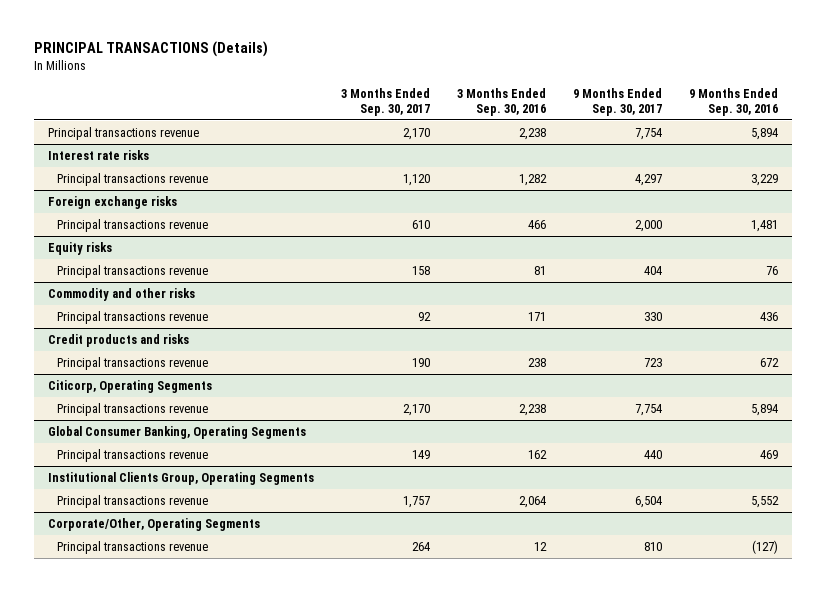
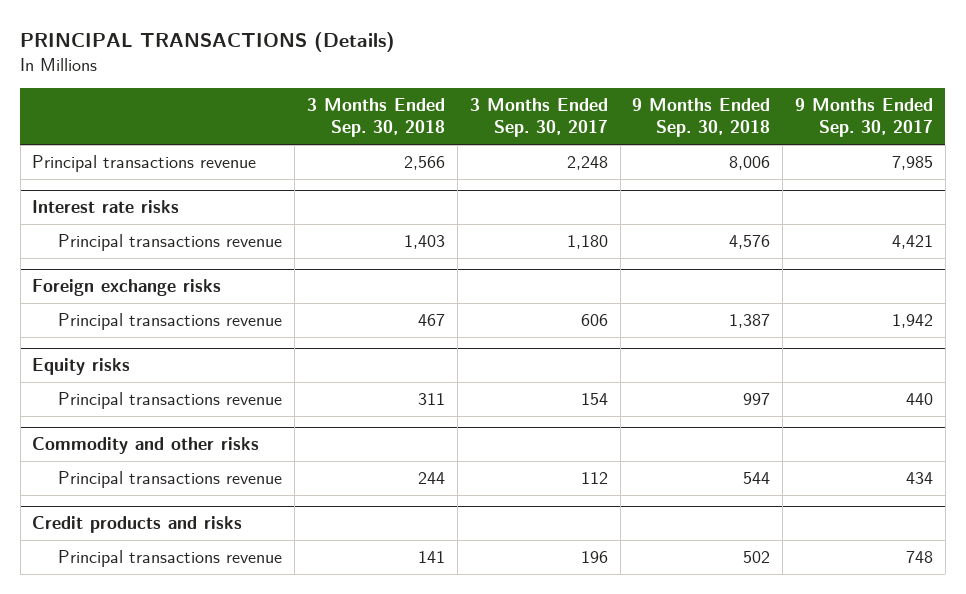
- | 3 Months Ended Sep. 30, 2017 | 3 Months Ended Sep. 30, 2016 | 9 Months Ended Sep. 30, 2017 | 9 Months Ended Sep. 30, 2016
+ | 3 Months Ended Sep. 30, 2018 | 3 Months Ended Sep. 30, 2017 | 9 Months Ended Sep. 30, 2018 | 9 Months Ended Sep. 30, 2017
- Principal transactions revenue | 2,170 | 2,238 | 7,754 | 5,894
+ Principal transactions revenue | 2,566 | 2,248 | 8,006 | 7,985
@ Interest rate risks
- Principal transactions revenue | 1,120 | 1,282 | 4,297 | 3,229
+ Principal transactions revenue | 1,403 | 1,180 | 4,576 | 4,421
@ Foreign exchange risks
- Principal transactions revenue | 610 | 466 | 2,000 | 1,481
+ Principal transactions revenue | 467 | 606 | 1,387 | 1,942
@ Equity risks
- Principal transactions revenue | 158 | 81 | 404 | 76
+ Principal transactions revenue | 311 | 154 | 997 | 440
@ Commodity and other risks
- Principal transactions revenue | 92 | 171 | 330 | 436
+ Principal transactions revenue | 244 | 112 | 544 | 434
@ Credit products and risks
- Principal transactions revenue | 190 | 238 | 723 | 672
- Citicorp, Operating Segments
- Principal transactions revenue | 2,170 | 2,238 | 7,754 | 5,894
- Global Consumer Banking, Operating Segments
- Principal transactions revenue | 149 | 162 | 440 | 469
- Institutional Clients Group, Operating Segments
- Principal transactions revenue | 1,757 | 2,064 | 6,504 | 5,552
- Corporate/Other, Operating Segments
- Principal transactions revenue | 264 | 12 | 810 | (127)
@ Credit products and risks
+ Principal transactions revenue | 141 | 196 | 502 | 748

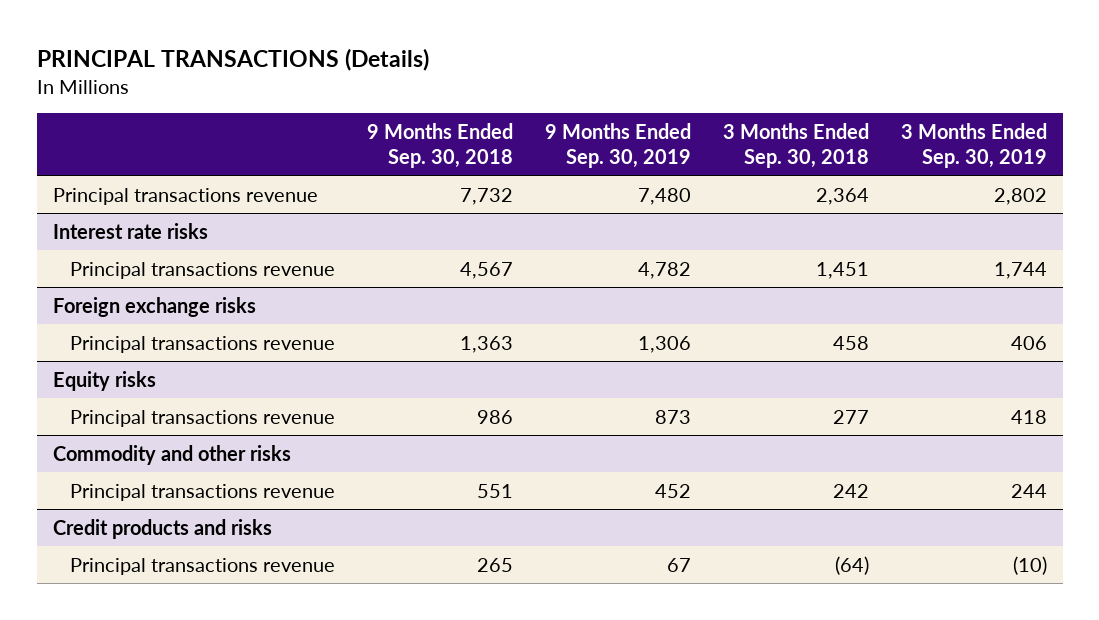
- | 3 Months Ended Sep. 30, 2018 | 3 Months Ended Sep. 30, 2017 | 9 Months Ended Sep. 30, 2018 | 9 Months Ended Sep. 30, 2017
+ | 9 Months Ended Sep. 30, 2018 | 9 Months Ended Sep. 30, 2019 | 3 Months Ended Sep. 30, 2018 | 3 Months Ended Sep. 30, 2019
- Principal transactions revenue | 2,566 | 2,248 | 8,006 | 7,985
+ Principal transactions revenue | 7,732 | 7,480 | 2,364 | 2,802
@ Interest rate risks
- Principal transactions revenue | 1,403 | 1,180 | 4,576 | 4,421
+ Principal transactions revenue | 4,567 | 4,782 | 1,451 | 1,744
@ Foreign exchange risks
- Principal transactions revenue | 467 | 606 | 1,387 | 1,942
+ Principal transactions revenue | 1,363 | 1,306 | 458 | 406
@ Equity risks
- Principal transactions revenue | 311 | 154 | 997 | 440
+ Principal transactions revenue | 986 | 873 | 277 | 418
@ Commodity and other risks
- Principal transactions revenue | 244 | 112 | 544 | 434
+ Principal transactions revenue | 551 | 452 | 242 | 244
@ Credit products and risks
- Principal transactions revenue | 141 | 196 | 502 | 748
+ Principal transactions revenue | 265 | 67 | (64) | (10)

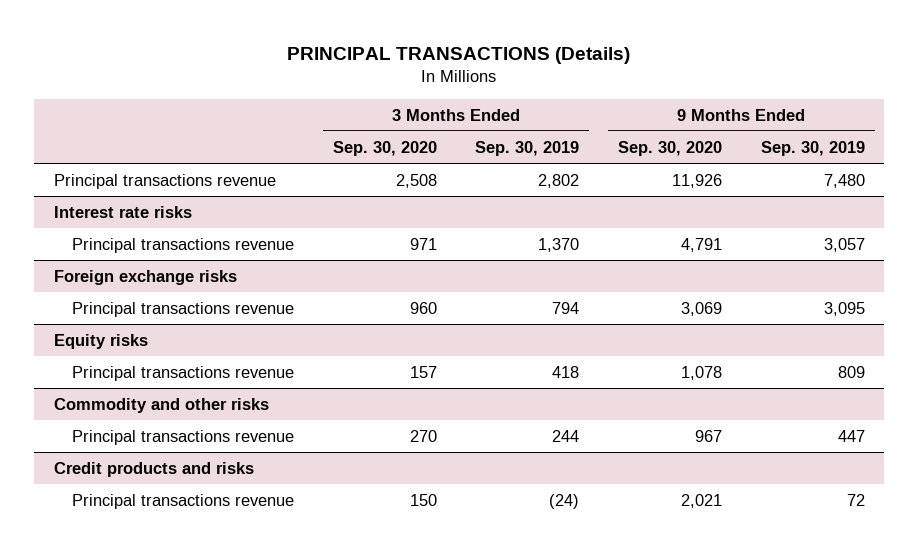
- | 9 Months Ended Sep. 30, 2018 | 9 Months Ended Sep. 30, 2019 | 3 Months Ended Sep. 30, 2018 | 3 Months Ended Sep. 30, 2019
+ | 3 Months Ended Sep. 30, 2020 | 3 Months Ended Sep. 30, 2019 | 9 Months Ended Sep. 30, 2020 | 9 Months Ended Sep. 30, 2019
@ Interest rate risks
- Principal transactions revenue | 4,567 | 4,782 | 1,451 | 1,744
+ Principal transactions revenue | 971 | 1,370 | 4,791 | 3,057
@ Foreign exchange risks
- Principal transactions revenue | 1,363 | 1,306 | 458 | 406
+ Principal transactions revenue | 960 | 794 | 3,069 | 3,095
@ Equity risks
- Principal transactions revenue | 986 | 873 | 277 | 418
+ Principal transactions revenue | 157 | 418 | 1,078 | 809
@ Commodity and other risks
- Principal transactions revenue | 551 | 452 | 242 | 244
+ Principal transactions revenue | 270 | 244 | 967 | 447
@ Credit products and risks
- Principal transactions revenue | 265 | 67 | (64) | (10)
+ Principal transactions revenue | 150 | (24) | 2,021 | 72

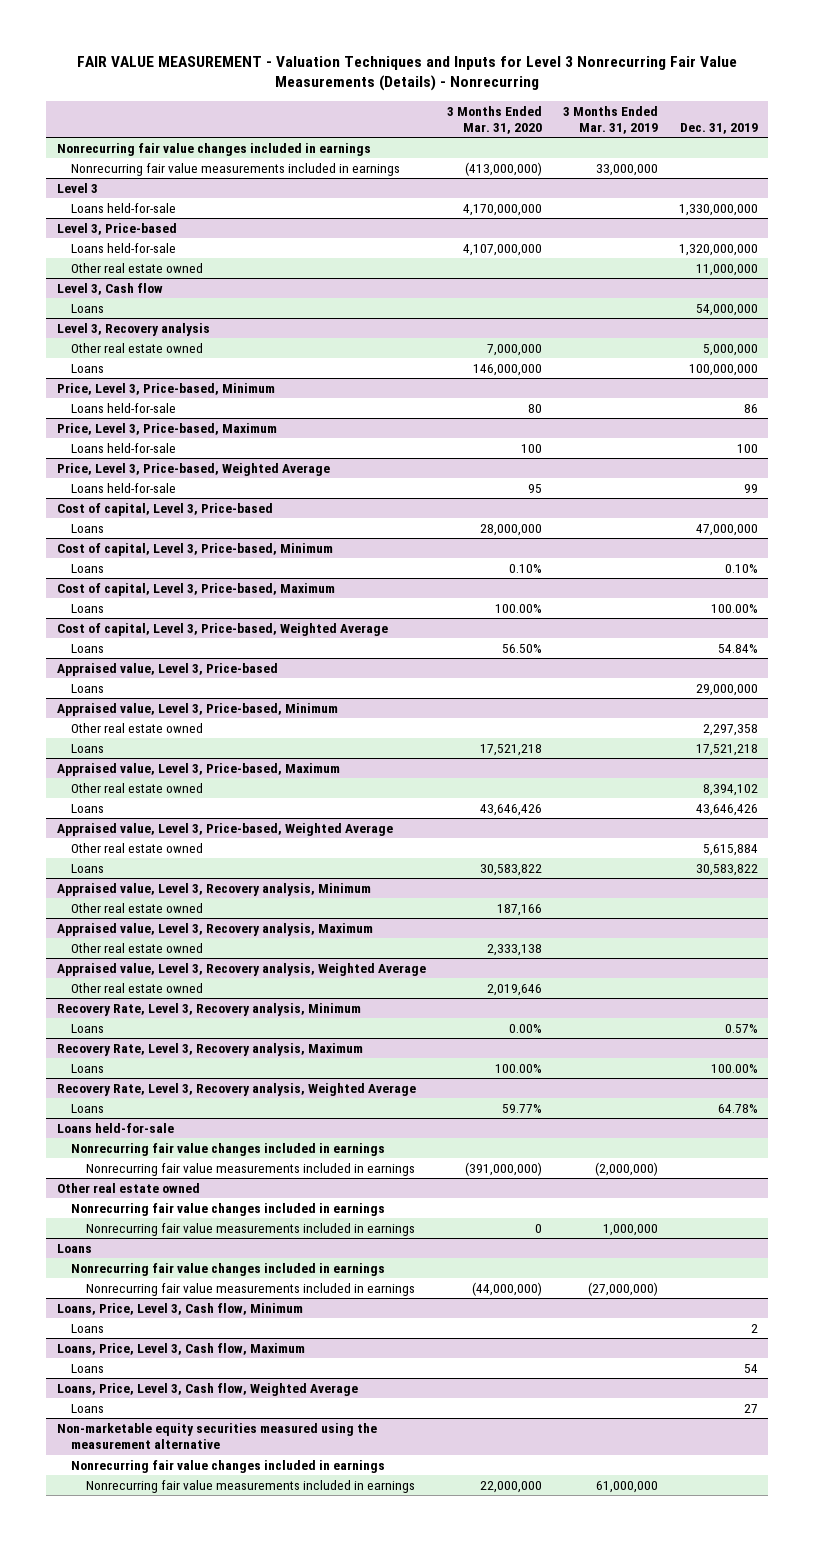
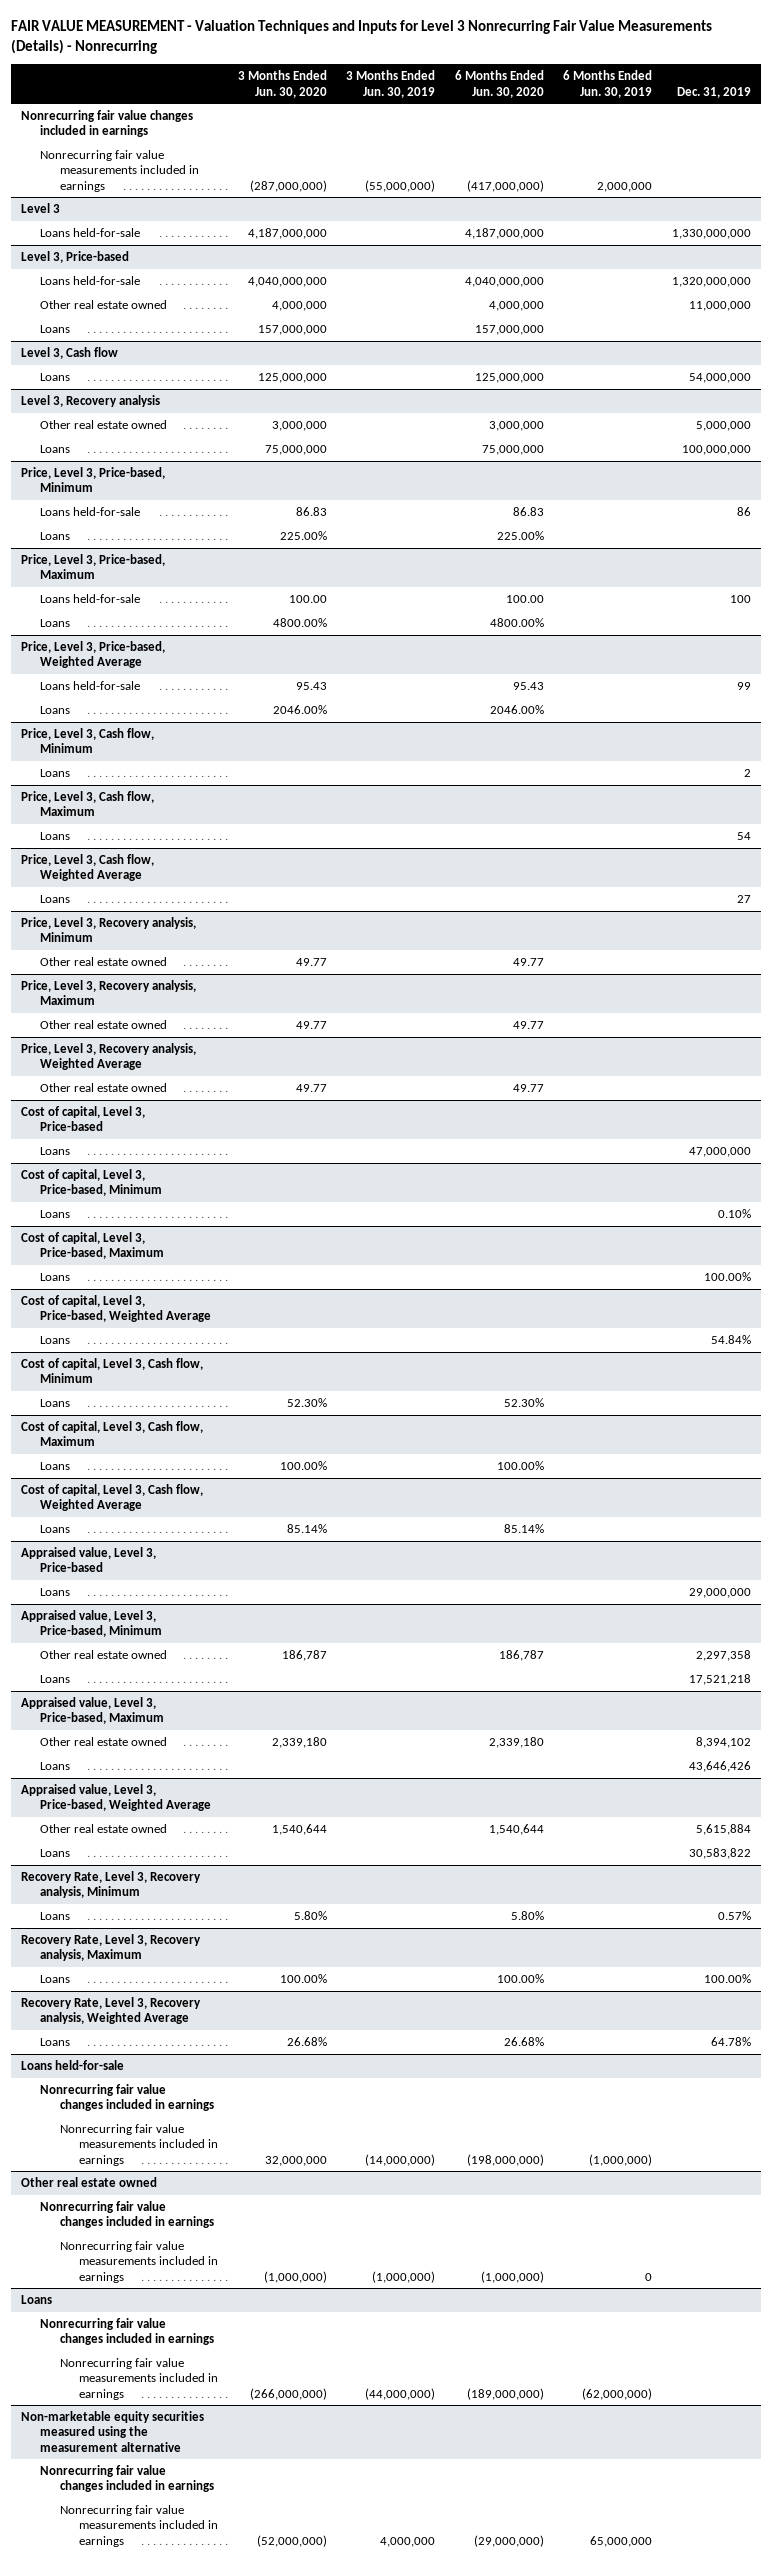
- | 3 Months Ended Mar. 31, 2020 | 3 Months Ended Mar. 31, 2019 | Dec. 31, 2019
+ | 3 Months Ended Jun. 30, 2020 | 3 Months Ended Jun. 30, 2019 | 6 Months Ended Jun. 30, 2020 | 6 Months Ended Jun. 30, 2019 | Dec. 31, 2019
@ Level 3, Price-based
+ Loans | 157,000,000 | | 157,000,000 | |
@ Price, Level 3, Price-based, Minimum
+ Loans | 225.00% | | 225.00% | |
@ Price, Level 3, Price-based, Maximum
+ Loans | 4800.00% | | 4800.00% | |
@ Price, Level 3, Price-based, Weighted Average
+ Loans | 2046.00% | | 2046.00% | |
+ Price, Level 3, Cash flow, Minimum
+ Loans | | | | | 2
+ Price, Level 3, Cash flow, Maximum
+ Loans | | | | | 54
+ Price, Level 3, Cash flow, Weighted Average
+ Loans | | | | | 27
+ Price, Level 3, Recovery analysis, Minimum
+ Other real estate owned | 49.77 | | 49.77 | |
+ Price, Level 3, Recovery analysis, Maximum
+ Other real estate owned | 49.77 | | 49.77 | |
+ Price, Level 3, Recovery analysis, Weighted Average
+ Other real estate owned | 49.77 | | 49.77 | |
+ Cost of capital, Level 3, Cash flow, Minimum
+ Loans | 52.30% | | 52.30% | |
+ Cost of capital, Level 3, Cash flow, Maximum
+ Loans | 100.00% | | 100.00% | |
+ Cost of capital, Level 3, Cash flow, Weighted Average
+ Loans | 85.14% | | 85.14% | |
- Appraised value, Level 3, Recovery analysis, Minimum
- Other real estate owned | 187,166 | |
- Appraised value, Level 3, Recovery analysis, Maximum
- Other real estate owned | 2,333,138 | |
- Appraised value, Level 3, Recovery analysis, Weighted Average
- Other real estate owned | 2,019,646 | |
- Loans, Price, Level 3, Cash flow, Minimum
- Loans | | | 2
- Loans, Price, Level 3, Cash flow, Maximum
- Loans | | | 54
- Loans, Price, Level 3, Cash flow, Weighted Average
- Loans | | | 27

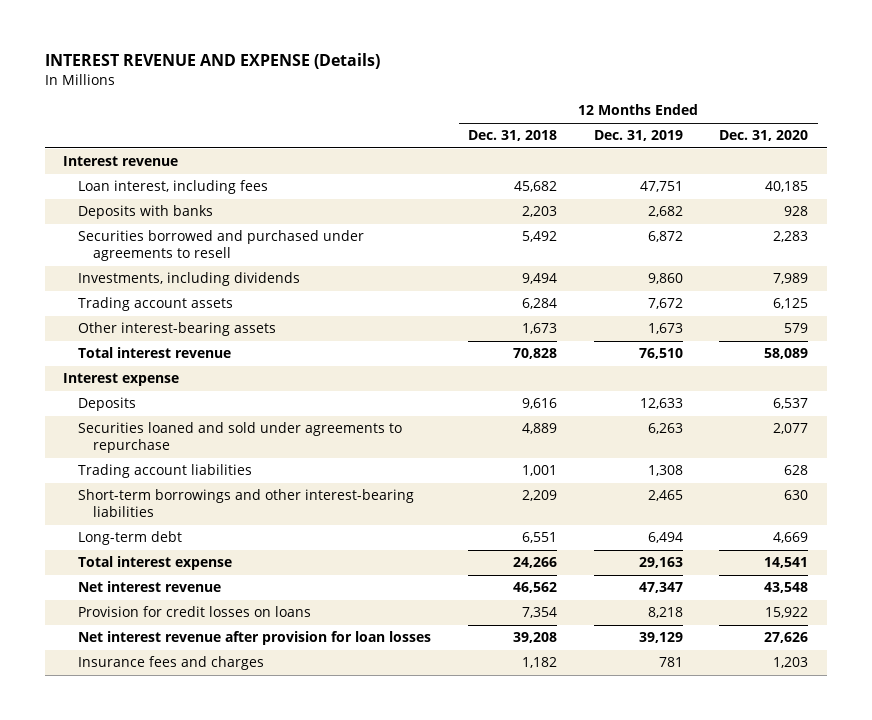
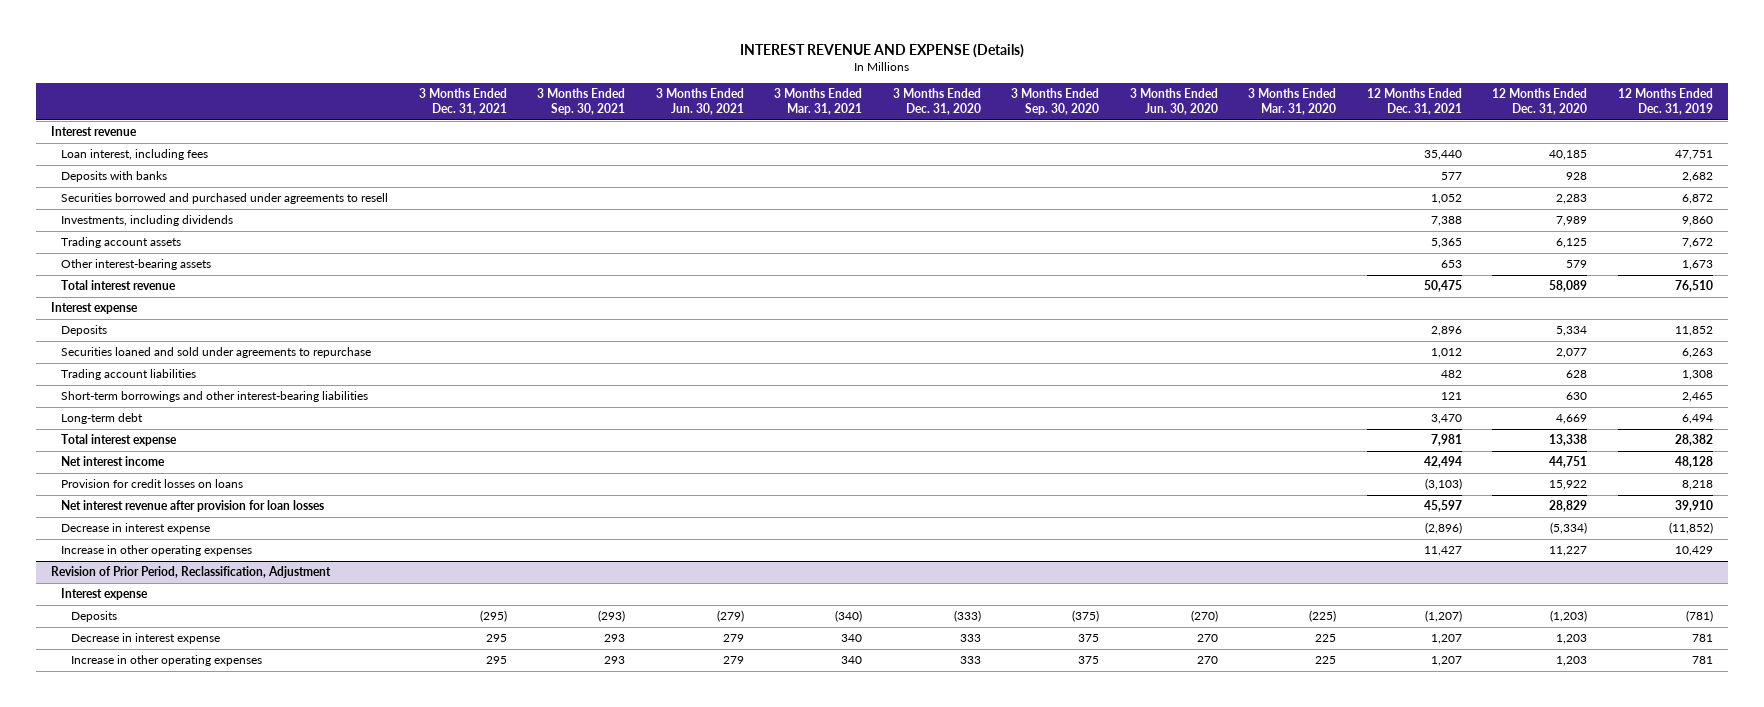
- | 12 Months Ended Dec. 31, 2018 | 12 Months Ended Dec. 31, 2019 | 12 Months Ended Dec. 31, 2020
+ | 3 Months Ended Dec. 31, 2021 | 3 Months Ended Sep. 30, 2021 | 3 Months Ended Jun. 30, 2021 | 3 Months Ended Mar. 31, 2021 | 3 Months Ended Dec. 31, 2020 | 3 Months Ended Sep. 30, 2020 | 3 Months Ended Jun. 30, 2020 | 3 Months Ended Mar. 31, 2020 | 12 Months Ended Dec. 31, 2021 | 12 Months Ended Dec. 31, 2020 | 12 Months Ended Dec. 31, 2019
- Deposits | 9,616 | 12,633 | 6,537
+ Deposits | | | | | | | | | 2,896 | 5,334 | 11,852
- Total interest expense | 24,266 | 29,163 | 14,541
- Net interest revenue | 46,562 | 47,347 | 43,548
+ Total interest expense | | | | | | | | | 7,981 | 13,338 | 28,382
+ Net interest income | | | | | | | | | 42,494 | 44,751 | 48,128
- Net interest revenue after provision for loan losses | 39,208 | 39,129 | 27,626
- Insurance fees and charges | 1,182 | 781 | 1,203
+ Net interest revenue after provision for loan losses | | | | | | | | | 45,597 | 28,829 | 39,910
+ Decrease in interest expense | | | | | | | | | (2,896) | (5,334) | (11,852)
+ Increase in other operating expenses | | | | | | | | | 11,427 | 11,227 | 10,429
+ Revision of Prior Period, Reclassification, Adjustment
+ Interest expense
+ Deposits | (295) | (293) | (279) | (340) | (333) | (375) | (270) | (225) | (1,207) | (1,203) | (781)
+ Decrease in interest expense | 295 | 293 | 279 | 340 | 333 | 375 | 270 | 225 | 1,207 | 1,203 | 781
+ Increase in other operating expenses | 295 | 293 | 279 | 340 | 333 | 375 | 270 | 225 | 1,207 | 1,203 | 781

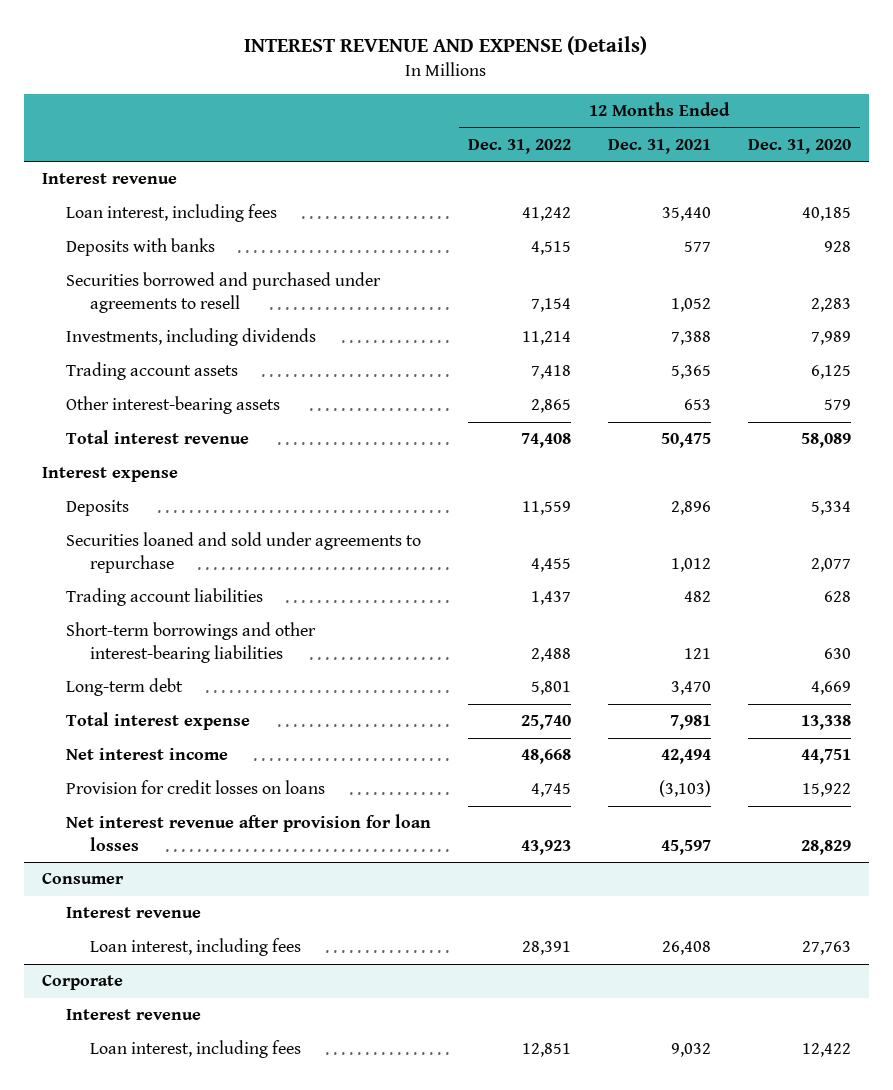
- | 3 Months Ended Dec. 31, 2021 | 3 Months Ended Sep. 30, 2021 | 3 Months Ended Jun. 30, 2021 | 3 Months Ended Mar. 31, 2021 | 3 Months Ended Dec. 31, 2020 | 3 Months Ended Sep. 30, 2020 | 3 Months Ended Jun. 30, 2020 | 3 Months Ended Mar. 31, 2020 | 12 Months Ended Dec. 31, 2021 | 12 Months Ended Dec. 31, 2020 | 12 Months Ended Dec. 31, 2019
+ | 12 Months Ended Dec. 31, 2022 | 12 Months Ended Dec. 31, 2021 | 12 Months Ended Dec. 31, 2020
- Decrease in interest expense | | | | | | | | | (2,896) | (5,334) | (11,852)
- Increase in other operating expenses | | | | | | | | | 11,427 | 11,227 | 10,429
- Revision of Prior Period, Reclassification, Adjustment
- Interest expense
- Deposits | (295) | (293) | (279) | (340) | (333) | (375) | (270) | (225) | (1,207) | (1,203) | (781)
- Decrease in interest expense | 295 | 293 | 279 | 340 | 333 | 375 | 270 | 225 | 1,207 | 1,203 | 781
- Increase in other operating expenses | 295 | 293 | 279 | 340 | 333 | 375 | 270 | 225 | 1,207 | 1,203 | 781
+ Consumer
+ Interest revenue
+ Loan interest, including fees | 28,391 | 26,408 | 27,763
+ Corporate
+ Interest revenue
+ Loan interest, including fees | 12,851 | 9,032 | 12,422

